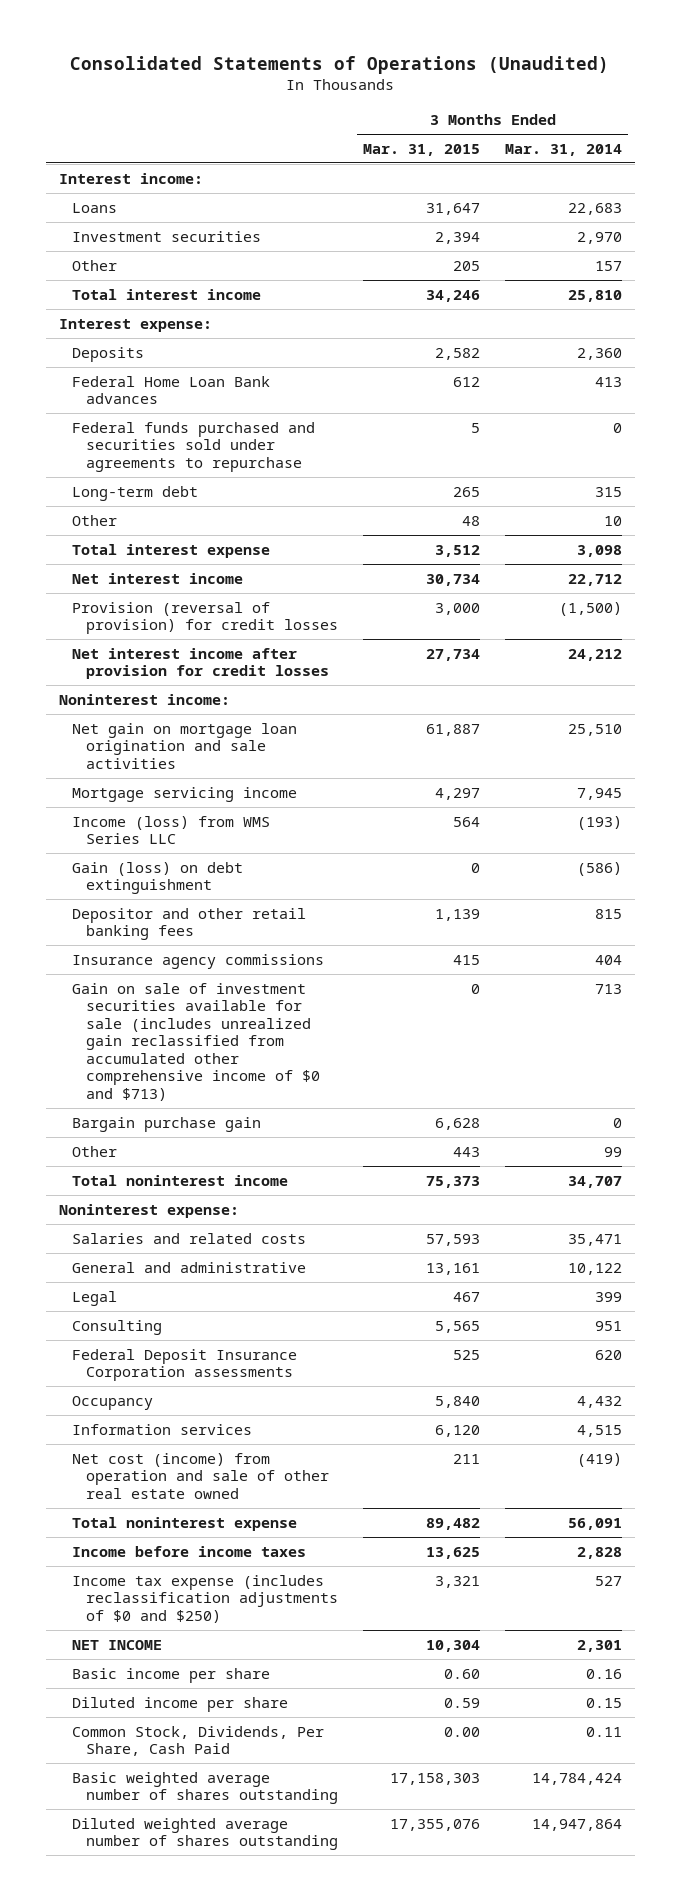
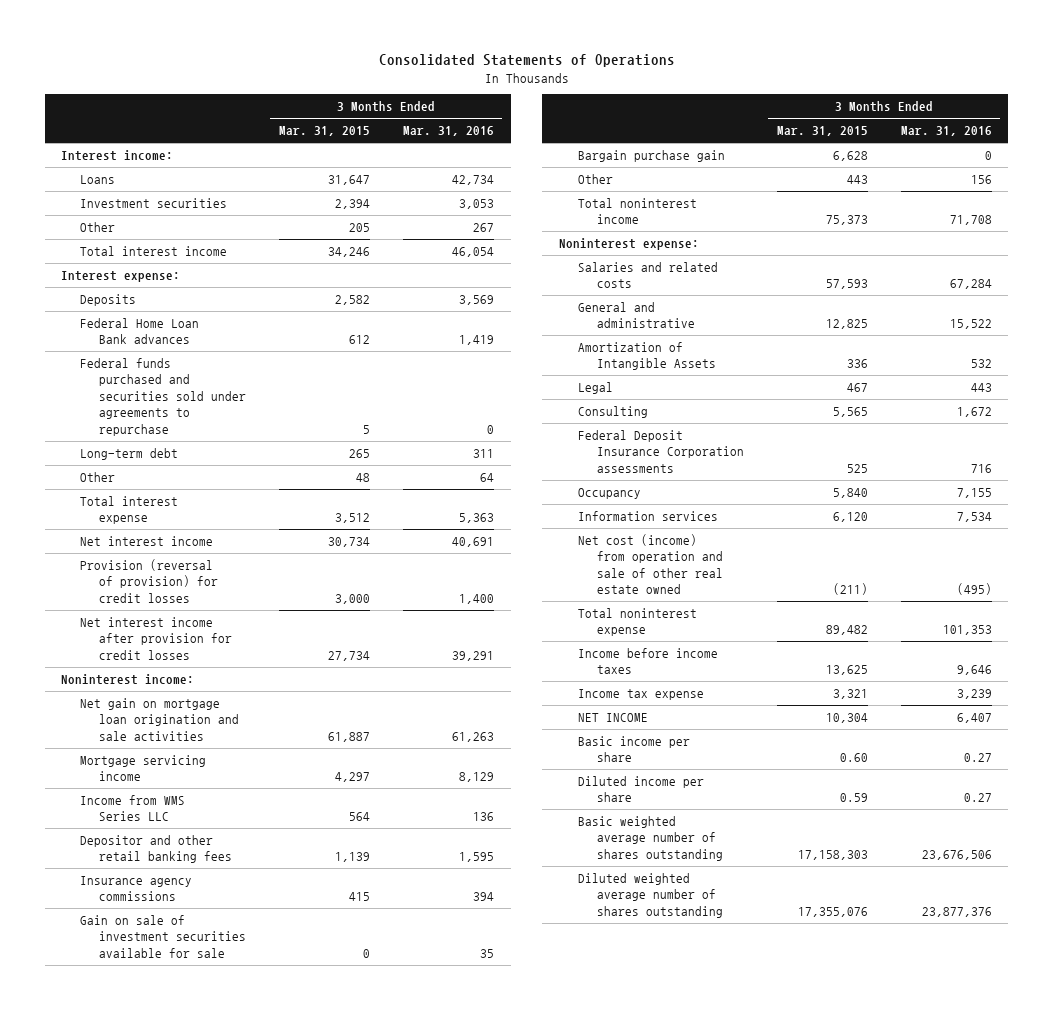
- Consolidated Statements of Operations (Unaudited)
+ Consolidated Statements of Operations
- | 3 Months Ended Mar. 31, 2015 | 3 Months Ended Mar. 31, 2014
+ | 3 Months Ended Mar. 31, 2015 | 3 Months Ended Mar. 31, 2016
- Income (loss) from WMS Series LLC | 564 | (193)
- Gain (loss) on debt extinguishment | 0 | (586)
+ Income from WMS Series LLC | 564 | 136
- Gain on sale of investment securities available for sale (includes unrealized gain reclassified from accumulated other comprehensive income of $0 and $713) | 0 | 713
+ Gain on sale of investment securities available for sale | 0 | 35
- General and administrative | 13,161 | 10,122
+ General and administrative | 12,825 | 15,522
+ Amortization of Intangible Assets | 336 | 532
- Net cost (income) from operation and sale of other real estate owned | 211 | (419)
+ Net cost (income) from operation and sale of other real estate owned | (211) | (495)
- Income tax expense (includes reclassification adjustments of $0 and $250) | 3,321 | 527
+ Income tax expense | 3,321 | 3,239
- Common Stock, Dividends, Per Share, Cash Paid | 0.00 | 0.11

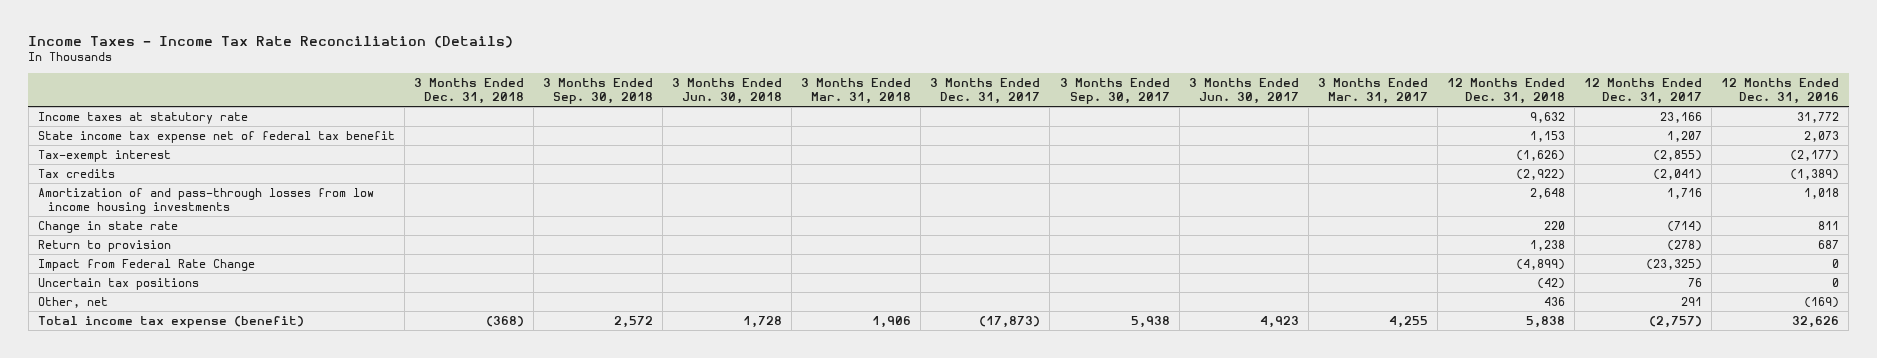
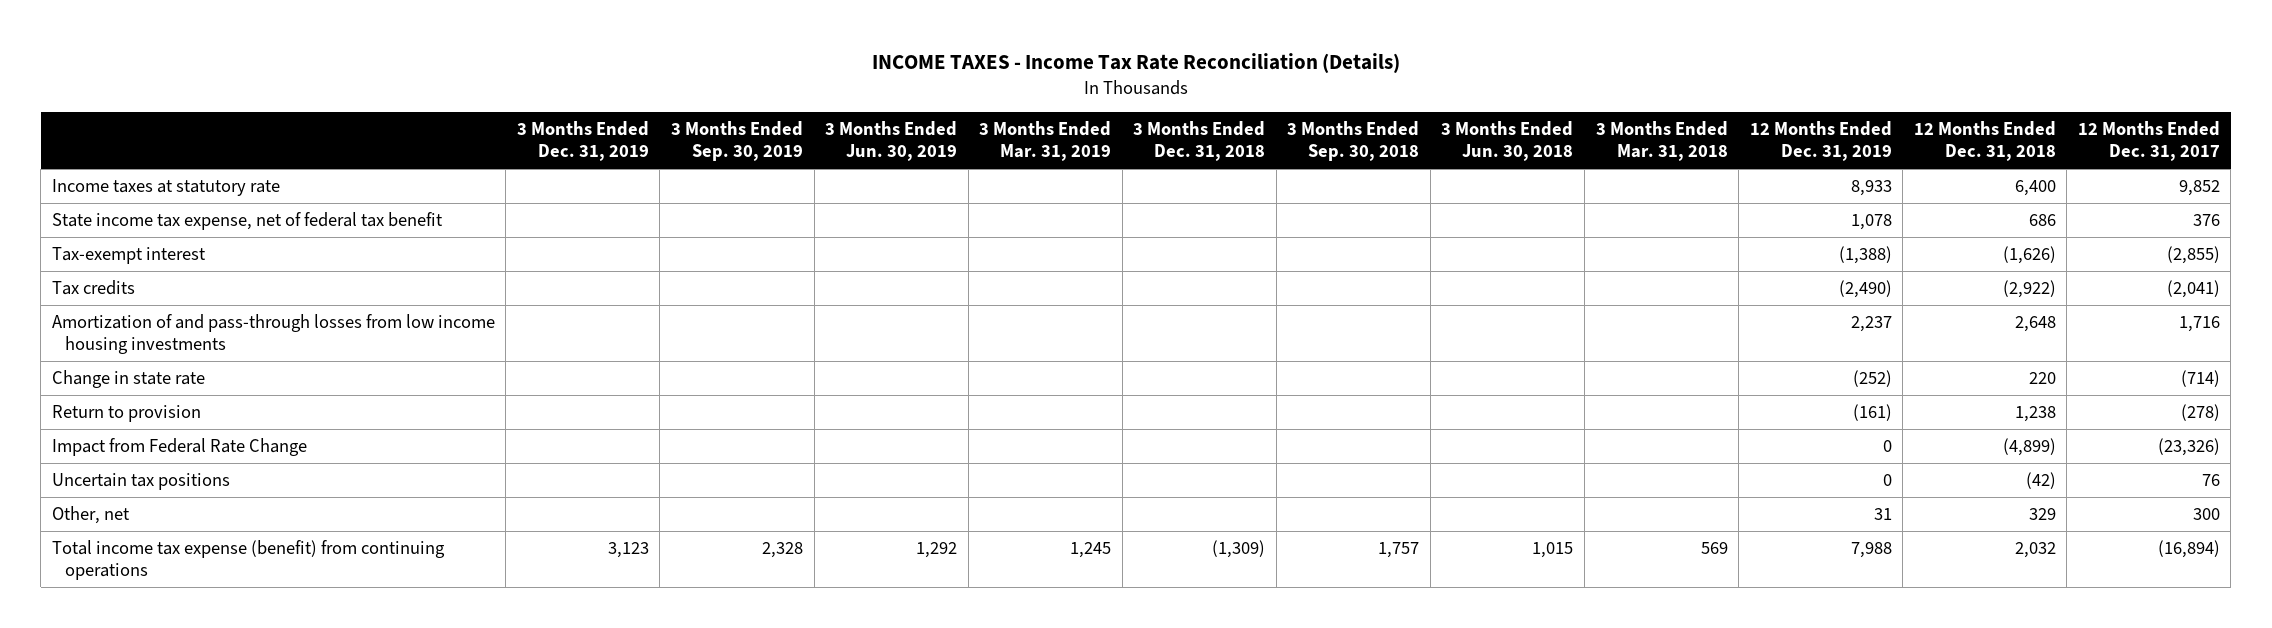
- Income Taxes - Income Tax Rate Reconciliation (Details)
+ INCOME TAXES - Income Tax Rate Reconciliation (Details)
- | 3 Months Ended Dec. 31, 2018 | 3 Months Ended Sep. 30, 2018 | 3 Months Ended Jun. 30, 2018 | 3 Months Ended Mar. 31, 2018 | 3 Months Ended Dec. 31, 2017 | 3 Months Ended Sep. 30, 2017 | 3 Months Ended Jun. 30, 2017 | 3 Months Ended Mar. 31, 2017 | 12 Months Ended Dec. 31, 2018 | 12 Months Ended Dec. 31, 2017 | 12 Months Ended Dec. 31, 2016
+ | 3 Months Ended Dec. 31, 2019 | 3 Months Ended Sep. 30, 2019 | 3 Months Ended Jun. 30, 2019 | 3 Months Ended Mar. 31, 2019 | 3 Months Ended Dec. 31, 2018 | 3 Months Ended Sep. 30, 2018 | 3 Months Ended Jun. 30, 2018 | 3 Months Ended Mar. 31, 2018 | 12 Months Ended Dec. 31, 2019 | 12 Months Ended Dec. 31, 2018 | 12 Months Ended Dec. 31, 2017
- Income taxes at statutory rate | | | | | | | | | 9,632 | 23,166 | 31,772
- State income tax expense net of federal tax benefit | | | | | | | | | 1,153 | 1,207 | 2,073
+ Income taxes at statutory rate | | | | | | | | | 8,933 | 6,400 | 9,852
+ State income tax expense, net of federal tax benefit | | | | | | | | | 1,078 | 686 | 376
- Impact from Federal Rate Change | | | | | | | | | (4,899) | (23,325) | 0
+ Impact from Federal Rate Change | | | | | | | | | 0 | (4,899) | (23,326)
- Other, net | | | | | | | | | 436 | 291 | (169)
- Total income tax expense (benefit) | (368) | 2,572 | 1,728 | 1,906 | (17,873) | 5,938 | 4,923 | 4,255 | 5,838 | (2,757) | 32,626
+ Other, net | | | | | | | | | 31 | 329 | 300
+ Total income tax expense (benefit) from continuing operations | 3,123 | 2,328 | 1,292 | 1,245 | (1,309) | 1,757 | 1,015 | 569 | 7,988 | 2,032 | (16,894)

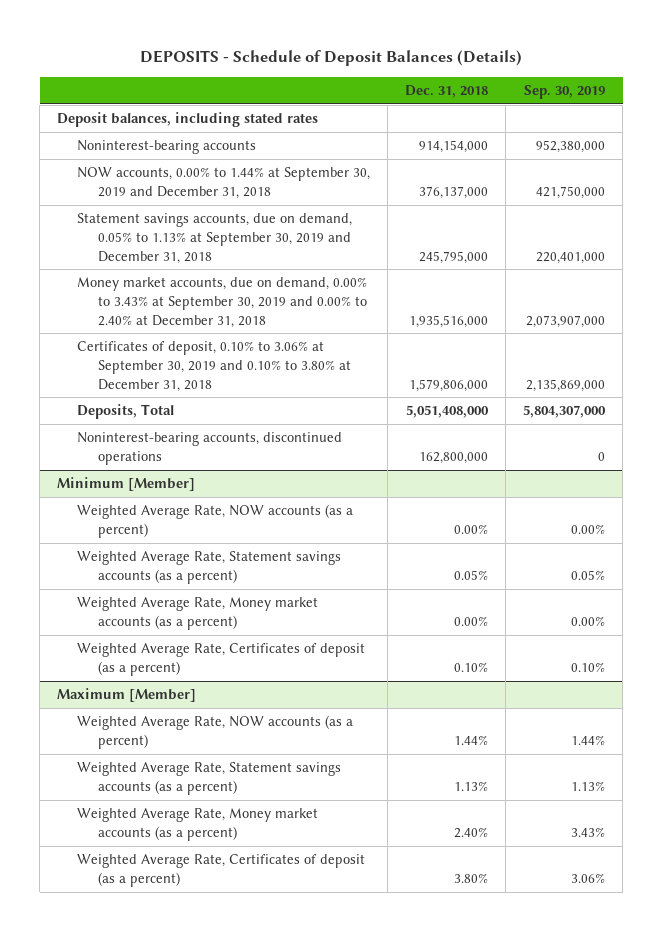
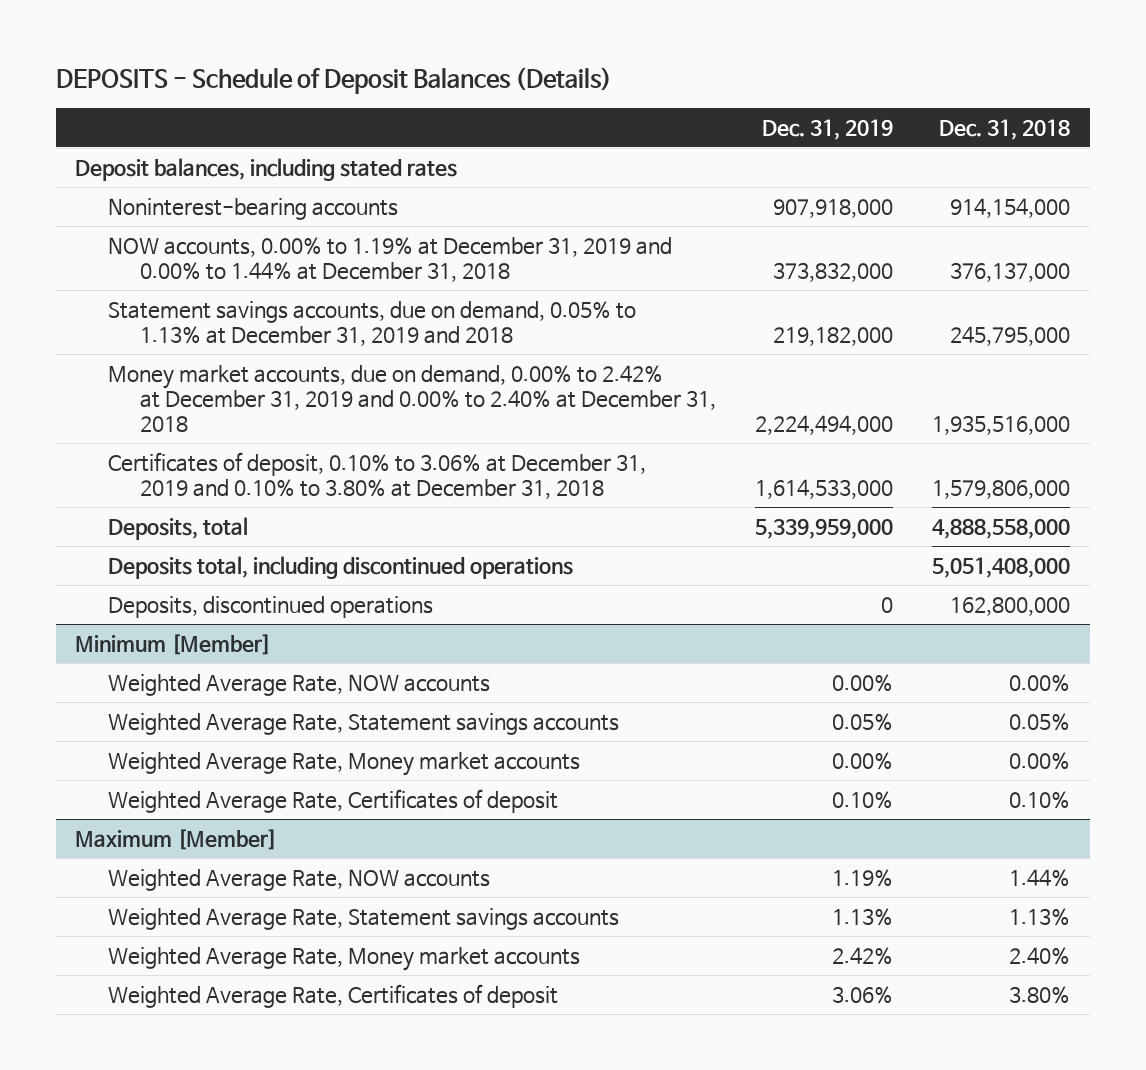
- | Dec. 31, 2018 | Sep. 30, 2019
+ | Dec. 31, 2019 | Dec. 31, 2018
- NOW accounts, 0.00% to 1.44% at September 30, 2019 and December 31, 2018 | 376,137,000 | 421,750,000
- Statement savings accounts, due on demand, 0.05% to 1.13% at September 30, 2019 and December 31, 2018 | 245,795,000 | 220,401,000
- Money market accounts, due on demand, 0.00% to 3.43% at September 30, 2019 and 0.00% to 2.40% at December 31, 2018 | 1,935,516,000 | 2,073,907,000
- Certificates of deposit, 0.10% to 3.06% at September 30, 2019 and 0.10% to 3.80% at December 31, 2018 | 1,579,806,000 | 2,135,869,000
- Deposits, Total | 5,051,408,000 | 5,804,307,000
- Noninterest-bearing accounts, discontinued operations | 162,800,000 | 0
+ NOW accounts, 0.00% to 1.19% at December 31, 2019 and 0.00% to 1.44% at December 31, 2018 | 373,832,000 | 376,137,000
+ Statement savings accounts, due on demand, 0.05% to 1.13% at December 31, 2019 and 2018 | 219,182,000 | 245,795,000
+ Money market accounts, due on demand, 0.00% to 2.42% at December 31, 2019 and 0.00% to 2.40% at December 31, 2018 | 2,224,494,000 | 1,935,516,000
+ Certificates of deposit, 0.10% to 3.06% at December 31, 2019 and 0.10% to 3.80% at December 31, 2018 | 1,614,533,000 | 1,579,806,000
+ Deposits, total | 5,339,959,000 | 4,888,558,000
+ Deposits total, including discontinued operations | | 5,051,408,000
+ Deposits, discontinued operations | 0 | 162,800,000
@ Minimum [Member]
- Weighted Average Rate, NOW accounts (as a percent) | 0.00% | 0.00%
- Weighted Average Rate, Statement savings accounts (as a percent) | 0.05% | 0.05%
- Weighted Average Rate, Money market accounts (as a percent) | 0.00% | 0.00%
- Weighted Average Rate, Certificates of deposit (as a percent) | 0.10% | 0.10%
+ Weighted Average Rate, NOW accounts | 0.00% | 0.00%
+ Weighted Average Rate, Statement savings accounts | 0.05% | 0.05%
+ Weighted Average Rate, Money market accounts | 0.00% | 0.00%
+ Weighted Average Rate, Certificates of deposit | 0.10% | 0.10%
@ Maximum [Member]
- Weighted Average Rate, NOW accounts (as a percent) | 1.44% | 1.44%
- Weighted Average Rate, Statement savings accounts (as a percent) | 1.13% | 1.13%
- Weighted Average Rate, Money market accounts (as a percent) | 2.40% | 3.43%
- Weighted Average Rate, Certificates of deposit (as a percent) | 3.80% | 3.06%
+ Weighted Average Rate, NOW accounts | 1.19% | 1.44%
+ Weighted Average Rate, Statement savings accounts | 1.13% | 1.13%
+ Weighted Average Rate, Money market accounts | 2.42% | 2.40%
+ Weighted Average Rate, Certificates of deposit | 3.06% | 3.80%

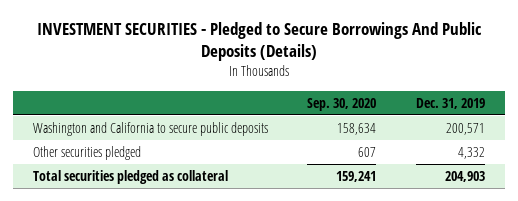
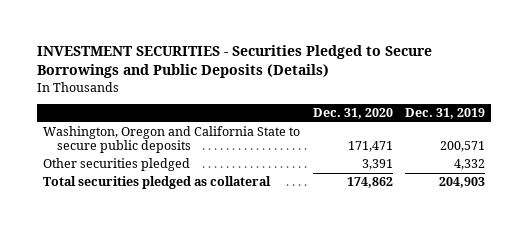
- INVESTMENT SECURITIES - Pledged to Secure Borrowings And Public Deposits (Details)
+ INVESTMENT SECURITIES - Securities Pledged to Secure Borrowings and Public Deposits (Details)
- | Sep. 30, 2020 | Dec. 31, 2019
+ | Dec. 31, 2020 | Dec. 31, 2019
- Washington and California to secure public deposits | 158,634 | 200,571
+ Washington, Oregon and California State to secure public deposits | 171,471 | 200,571

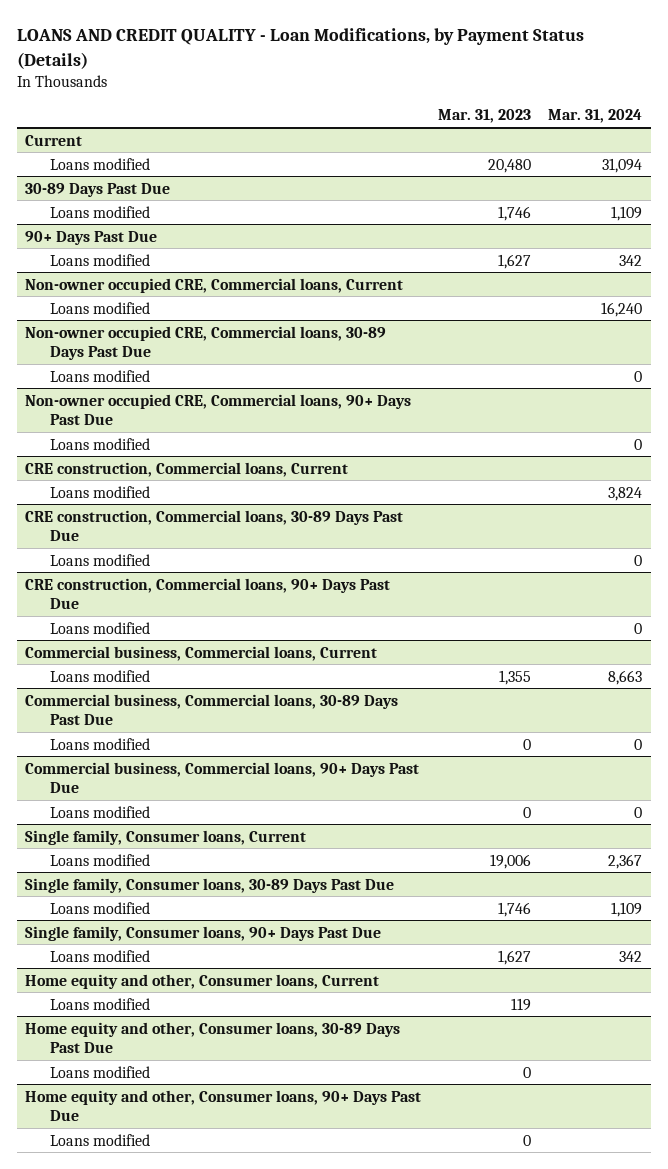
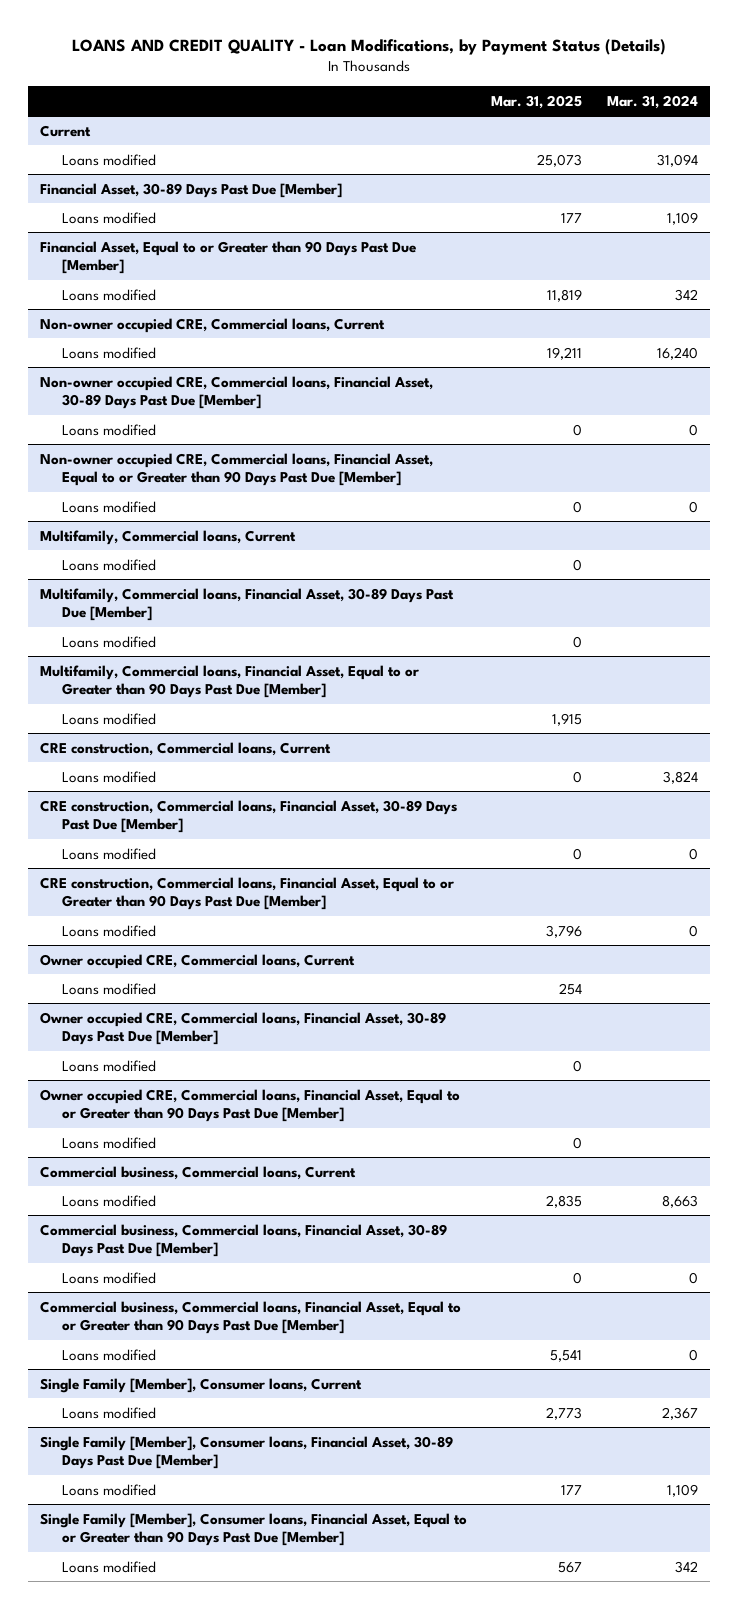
- | Mar. 31, 2023 | Mar. 31, 2024
+ | Mar. 31, 2025 | Mar. 31, 2024
- 30-89 Days Past Due
+ Financial Asset, 30-89 Days Past Due [Member]
- 90+ Days Past Due
+ Financial Asset, Equal to or Greater than 90 Days Past Due [Member]
- Non-owner occupied CRE, Commercial loans, 30-89 Days Past Due
+ Non-owner occupied CRE, Commercial loans, Financial Asset, 30-89 Days Past Due [Member]
- Non-owner occupied CRE, Commercial loans, 90+ Days Past Due
+ Non-owner occupied CRE, Commercial loans, Financial Asset, Equal to or Greater than 90 Days Past Due [Member]
+ Multifamily, Commercial loans, Current
+ Loans modified | 0 |
+ Multifamily, Commercial loans, Financial Asset, 30-89 Days Past Due [Member]
+ Loans modified | 0 |
+ Multifamily, Commercial loans, Financial Asset, Equal to or Greater than 90 Days Past Due [Member]
+ Loans modified | 1,915 |
- CRE construction, Commercial loans, 30-89 Days Past Due
+ CRE construction, Commercial loans, Financial Asset, 30-89 Days Past Due [Member]
- CRE construction, Commercial loans, 90+ Days Past Due
+ CRE construction, Commercial loans, Financial Asset, Equal to or Greater than 90 Days Past Due [Member]
+ Owner occupied CRE, Commercial loans, Current
+ Loans modified | 254 |
+ Owner occupied CRE, Commercial loans, Financial Asset, 30-89 Days Past Due [Member]
+ Loans modified | 0 |
+ Owner occupied CRE, Commercial loans, Financial Asset, Equal to or Greater than 90 Days Past Due [Member]
+ Loans modified | 0 |
- Commercial business, Commercial loans, 30-89 Days Past Due
+ Commercial business, Commercial loans, Financial Asset, 30-89 Days Past Due [Member]
- Commercial business, Commercial loans, 90+ Days Past Due
+ Commercial business, Commercial loans, Financial Asset, Equal to or Greater than 90 Days Past Due [Member]
- Single family, Consumer loans, Current
+ Single Family [Member], Consumer loans, Current
- Single family, Consumer loans, 30-89 Days Past Due
+ Single Family [Member], Consumer loans, Financial Asset, 30-89 Days Past Due [Member]
- Single family, Consumer loans, 90+ Days Past Due
+ Single Family [Member], Consumer loans, Financial Asset, Equal to or Greater than 90 Days Past Due [Member]
- Home equity and other, Consumer loans, Current
- Loans modified | 119 |
- Home equity and other, Consumer loans, 30-89 Days Past Due
- Loans modified | 0 |
- Home equity and other, Consumer loans, 90+ Days Past Due
- Loans modified | 0 |

